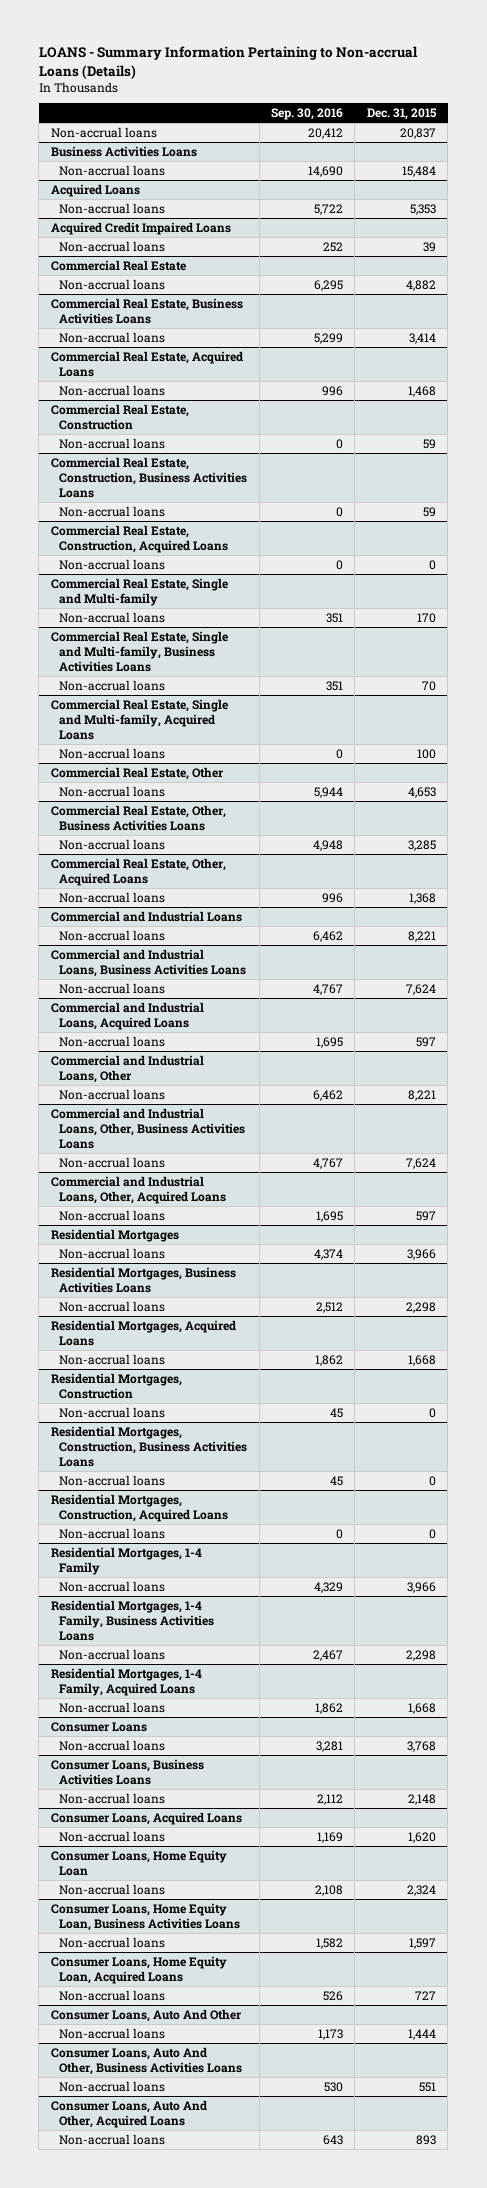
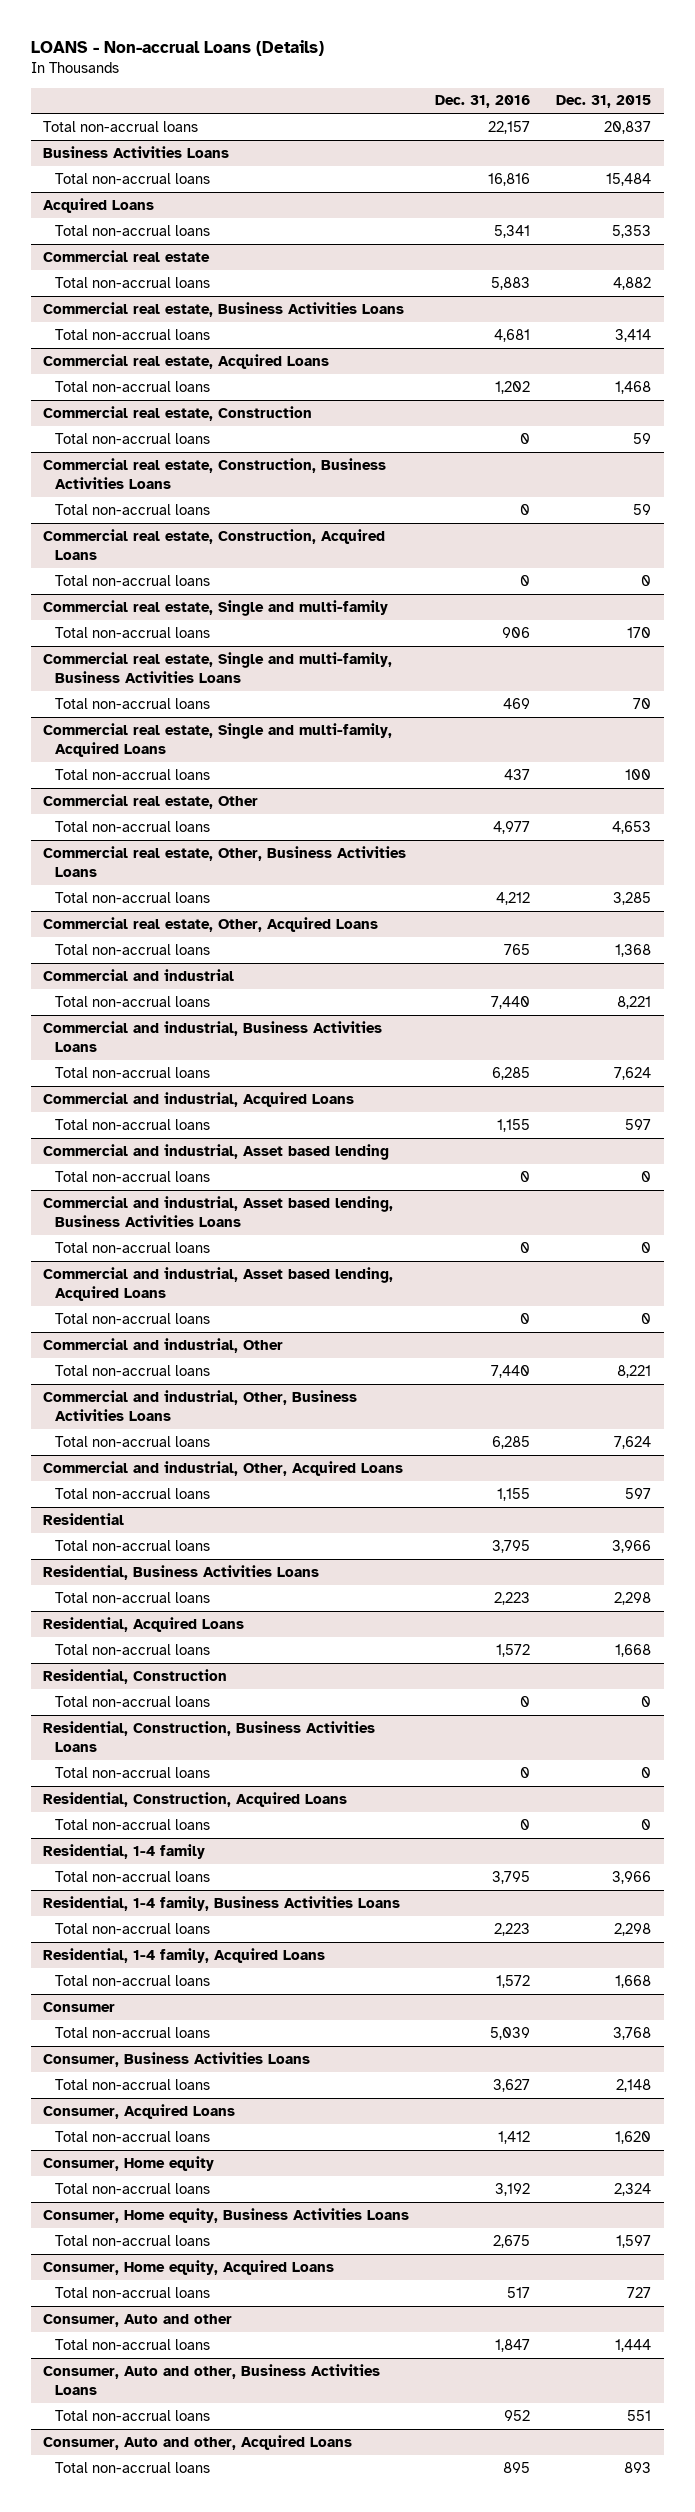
- LOANS - Summary Information Pertaining to Non-accrual Loans (Details)
+ LOANS - Non-accrual Loans (Details)
- | Sep. 30, 2016 | Dec. 31, 2015
+ | Dec. 31, 2016 | Dec. 31, 2015
- Non-accrual loans | 20,412 | 20,837
+ Total non-accrual loans | 22,157 | 20,837
@ Business Activities Loans
- Non-accrual loans | 14,690 | 15,484
+ Total non-accrual loans | 16,816 | 15,484
@ Acquired Loans
- Non-accrual loans | 5,722 | 5,353
- Acquired Credit Impaired Loans
- Non-accrual loans | 252 | 39
- Commercial Real Estate
- Non-accrual loans | 6,295 | 4,882
- Commercial Real Estate, Business Activities Loans
- Non-accrual loans | 5,299 | 3,414
- Commercial Real Estate, Acquired Loans
- Non-accrual loans | 996 | 1,468
- Commercial Real Estate, Construction
- Non-accrual loans | 0 | 59
- Commercial Real Estate, Construction, Business Activities Loans
- Non-accrual loans | 0 | 59
- Commercial Real Estate, Construction, Acquired Loans
- Non-accrual loans | 0 | 0
- Commercial Real Estate, Single and Multi-family
- Non-accrual loans | 351 | 170
- Commercial Real Estate, Single and Multi-family, Business Activities Loans
- Non-accrual loans | 351 | 70
- Commercial Real Estate, Single and Multi-family, Acquired Loans
- Non-accrual loans | 0 | 100
- Commercial Real Estate, Other
- Non-accrual loans | 5,944 | 4,653
- Commercial Real Estate, Other, Business Activities Loans
- Non-accrual loans | 4,948 | 3,285
- Commercial Real Estate, Other, Acquired Loans
- Non-accrual loans | 996 | 1,368
- Commercial and Industrial Loans
- Non-accrual loans | 6,462 | 8,221
- Commercial and Industrial Loans, Business Activities Loans
- Non-accrual loans | 4,767 | 7,624
- Commercial and Industrial Loans, Acquired Loans
- Non-accrual loans | 1,695 | 597
- Commercial and Industrial Loans, Other
- Non-accrual loans | 6,462 | 8,221
- Commercial and Industrial Loans, Other, Business Activities Loans
- Non-accrual loans | 4,767 | 7,624
- Commercial and Industrial Loans, Other, Acquired Loans
- Non-accrual loans | 1,695 | 597
- Residential Mortgages
- Non-accrual loans | 4,374 | 3,966
- Residential Mortgages, Business Activities Loans
- Non-accrual loans | 2,512 | 2,298
- Residential Mortgages, Acquired Loans
- Non-accrual loans | 1,862 | 1,668
- Residential Mortgages, Construction
- Non-accrual loans | 45 | 0
- Residential Mortgages, Construction, Business Activities Loans
- Non-accrual loans | 45 | 0
- Residential Mortgages, Construction, Acquired Loans
- Non-accrual loans | 0 | 0
- Residential Mortgages, 1-4 Family
- Non-accrual loans | 4,329 | 3,966
- Residential Mortgages, 1-4 Family, Business Activities Loans
- Non-accrual loans | 2,467 | 2,298
- Residential Mortgages, 1-4 Family, Acquired Loans
- Non-accrual loans | 1,862 | 1,668
- Consumer Loans
- Non-accrual loans | 3,281 | 3,768
- Consumer Loans, Business Activities Loans
- Non-accrual loans | 2,112 | 2,148
- Consumer Loans, Acquired Loans
- Non-accrual loans | 1,169 | 1,620
- Consumer Loans, Home Equity Loan
- Non-accrual loans | 2,108 | 2,324
- Consumer Loans, Home Equity Loan, Business Activities Loans
- Non-accrual loans | 1,582 | 1,597
- Consumer Loans, Home Equity Loan, Acquired Loans
- Non-accrual loans | 526 | 727
- Consumer Loans, Auto And Other
- Non-accrual loans | 1,173 | 1,444
- Consumer Loans, Auto And Other, Business Activities Loans
- Non-accrual loans | 530 | 551
- Consumer Loans, Auto And Other, Acquired Loans
- Non-accrual loans | 643 | 893
@ Acquired Loans
+ Total non-accrual loans | 5,341 | 5,353
+ Commercial real estate
+ Total non-accrual loans | 5,883 | 4,882
+ Commercial real estate, Business Activities Loans
+ Total non-accrual loans | 4,681 | 3,414
+ Commercial real estate, Acquired Loans
+ Total non-accrual loans | 1,202 | 1,468
+ Commercial real estate, Construction
+ Total non-accrual loans | 0 | 59
+ Commercial real estate, Construction, Business Activities Loans
+ Total non-accrual loans | 0 | 59
+ Commercial real estate, Construction, Acquired Loans
+ Total non-accrual loans | 0 | 0
+ Commercial real estate, Single and multi-family
+ Total non-accrual loans | 906 | 170
+ Commercial real estate, Single and multi-family, Business Activities Loans
+ Total non-accrual loans | 469 | 70
+ Commercial real estate, Single and multi-family, Acquired Loans
+ Total non-accrual loans | 437 | 100
+ Commercial real estate, Other
+ Total non-accrual loans | 4,977 | 4,653
+ Commercial real estate, Other, Business Activities Loans
+ Total non-accrual loans | 4,212 | 3,285
+ Commercial real estate, Other, Acquired Loans
+ Total non-accrual loans | 765 | 1,368
+ Commercial and industrial
+ Total non-accrual loans | 7,440 | 8,221
+ Commercial and industrial, Business Activities Loans
+ Total non-accrual loans | 6,285 | 7,624
+ Commercial and industrial, Acquired Loans
+ Total non-accrual loans | 1,155 | 597
+ Commercial and industrial, Asset based lending
+ Total non-accrual loans | 0 | 0
+ Commercial and industrial, Asset based lending, Business Activities Loans
+ Total non-accrual loans | 0 | 0
+ Commercial and industrial, Asset based lending, Acquired Loans
+ Total non-accrual loans | 0 | 0
+ Commercial and industrial, Other
+ Total non-accrual loans | 7,440 | 8,221
+ Commercial and industrial, Other, Business Activities Loans
+ Total non-accrual loans | 6,285 | 7,624
+ Commercial and industrial, Other, Acquired Loans
+ Total non-accrual loans | 1,155 | 597
+ Residential
+ Total non-accrual loans | 3,795 | 3,966
+ Residential, Business Activities Loans
+ Total non-accrual loans | 2,223 | 2,298
+ Residential, Acquired Loans
+ Total non-accrual loans | 1,572 | 1,668
+ Residential, Construction
+ Total non-accrual loans | 0 | 0
+ Residential, Construction, Business Activities Loans
+ Total non-accrual loans | 0 | 0
+ Residential, Construction, Acquired Loans
+ Total non-accrual loans | 0 | 0
+ Residential, 1-4 family
+ Total non-accrual loans | 3,795 | 3,966
+ Residential, 1-4 family, Business Activities Loans
+ Total non-accrual loans | 2,223 | 2,298
+ Residential, 1-4 family, Acquired Loans
+ Total non-accrual loans | 1,572 | 1,668
+ Consumer
+ Total non-accrual loans | 5,039 | 3,768
+ Consumer, Business Activities Loans
+ Total non-accrual loans | 3,627 | 2,148
+ Consumer, Acquired Loans
+ Total non-accrual loans | 1,412 | 1,620
+ Consumer, Home equity
+ Total non-accrual loans | 3,192 | 2,324
+ Consumer, Home equity, Business Activities Loans
+ Total non-accrual loans | 2,675 | 1,597
+ Consumer, Home equity, Acquired Loans
+ Total non-accrual loans | 517 | 727
+ Consumer, Auto and other
+ Total non-accrual loans | 1,847 | 1,444
+ Consumer, Auto and other, Business Activities Loans
+ Total non-accrual loans | 952 | 551
+ Consumer, Auto and other, Acquired Loans
+ Total non-accrual loans | 895 | 893

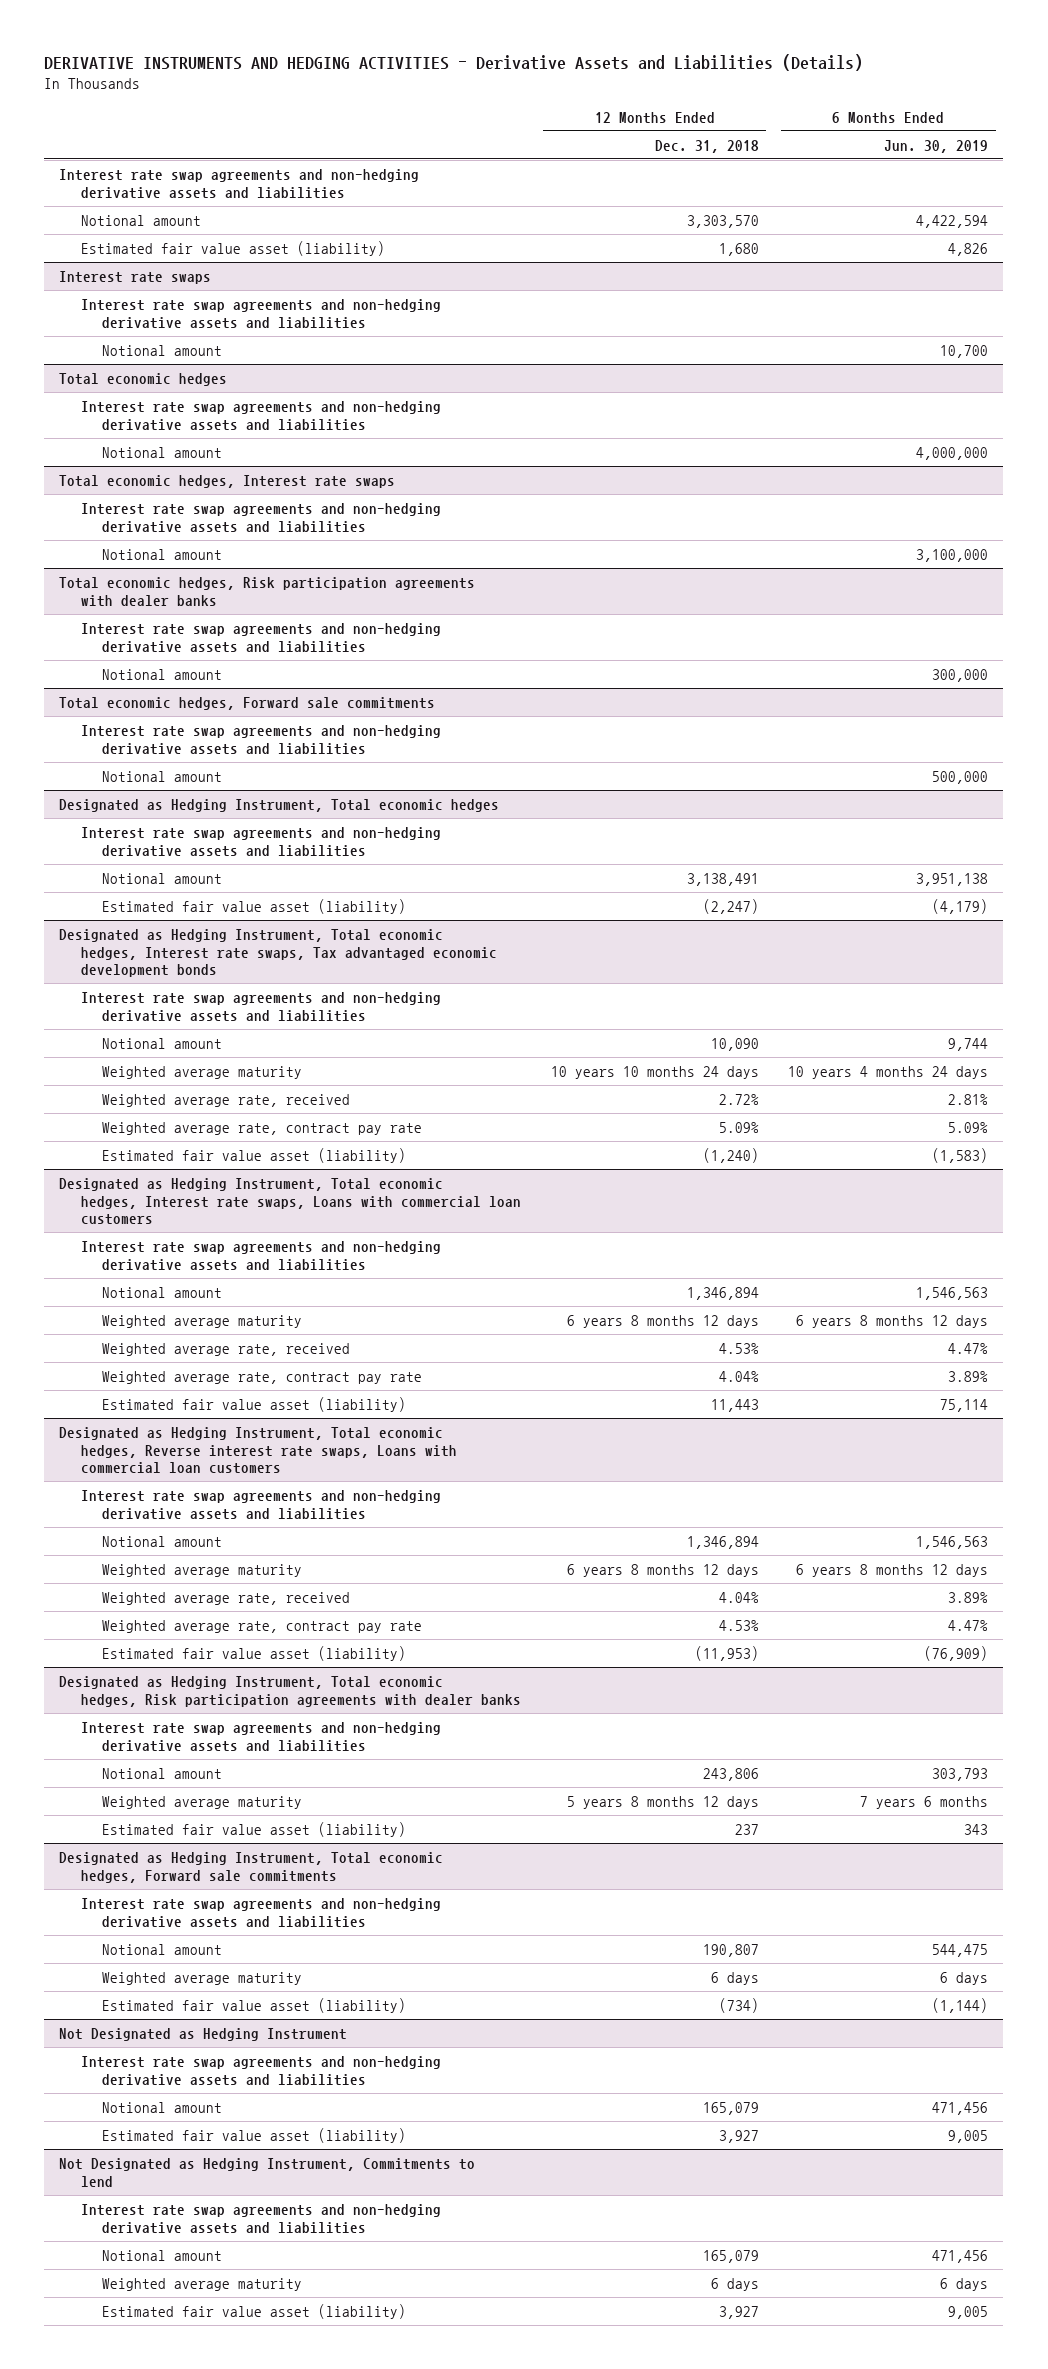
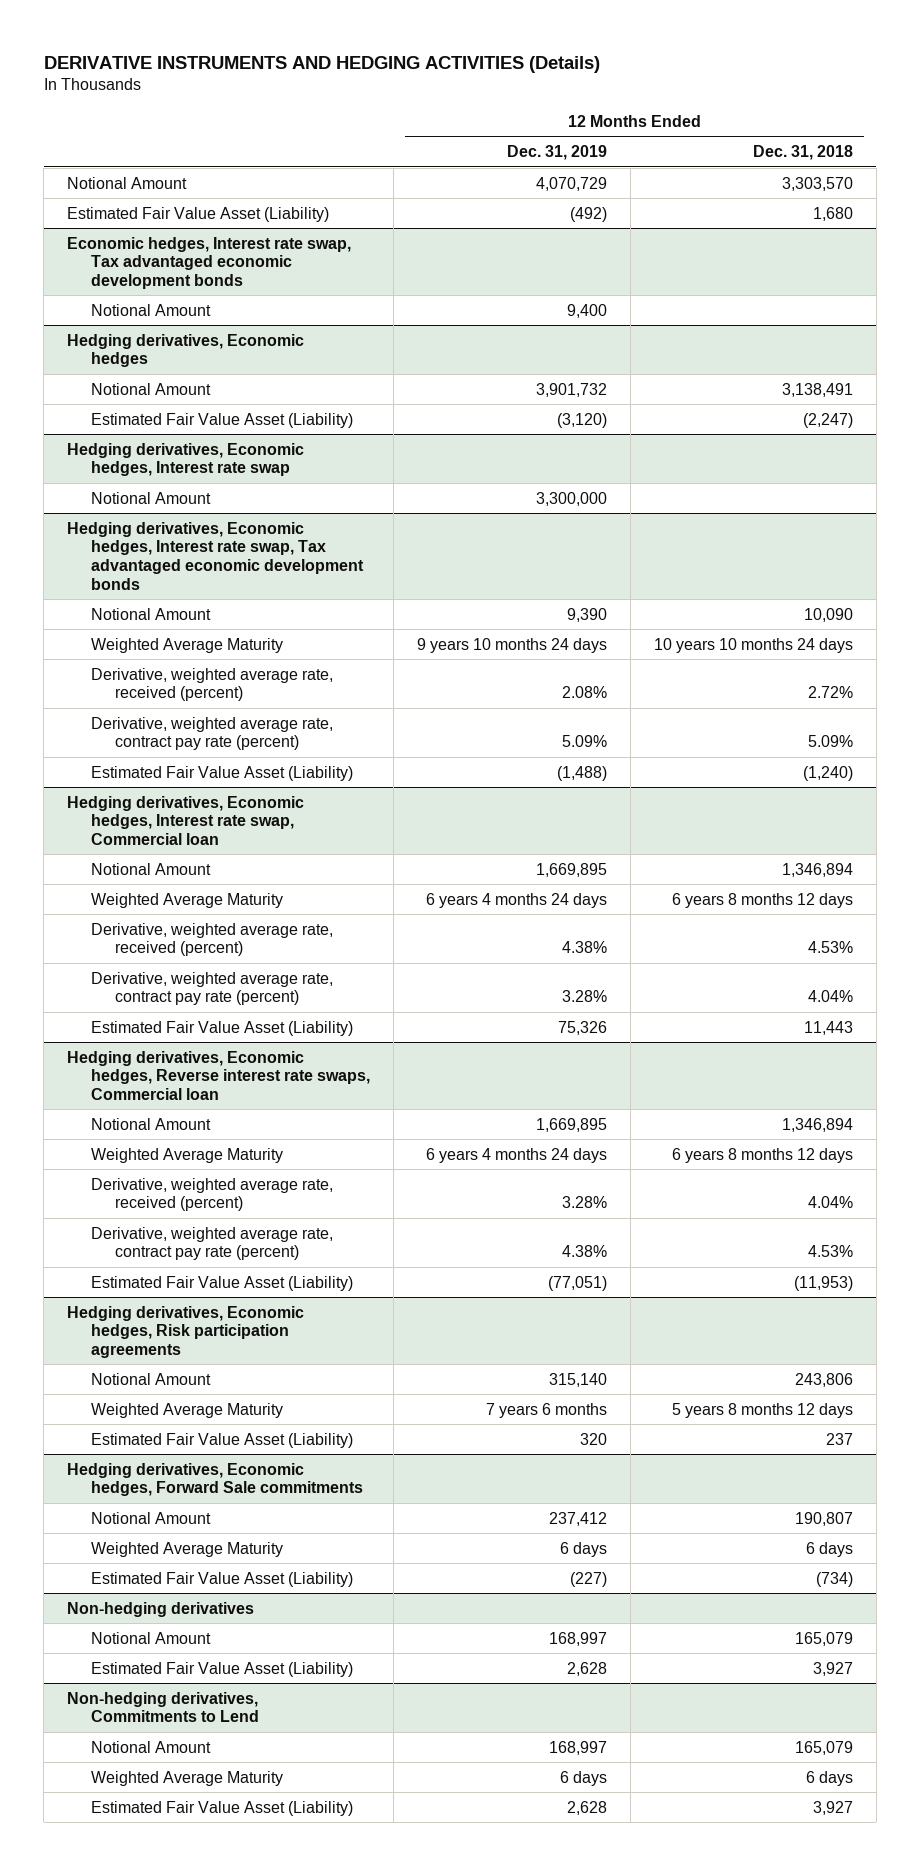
- DERIVATIVE INSTRUMENTS AND HEDGING ACTIVITIES - Derivative Assets and Liabilities (Details)
+ DERIVATIVE INSTRUMENTS AND HEDGING ACTIVITIES (Details)
- | 12 Months Ended Dec. 31, 2018 | 6 Months Ended Jun. 30, 2019
+ | 12 Months Ended Dec. 31, 2019 | 12 Months Ended Dec. 31, 2018
- Interest rate swap agreements and non-hedging derivative assets and liabilities
- Notional amount | 3,303,570 | 4,422,594
- Estimated fair value asset (liability) | 1,680 | 4,826
- Interest rate swaps
- Interest rate swap agreements and non-hedging derivative assets and liabilities
- Notional amount | | 10,700
- Total economic hedges
- Interest rate swap agreements and non-hedging derivative assets and liabilities
- Notional amount | | 4,000,000
- Total economic hedges, Interest rate swaps
- Interest rate swap agreements and non-hedging derivative assets and liabilities
- Notional amount | | 3,100,000
- Total economic hedges, Risk participation agreements with dealer banks
- Interest rate swap agreements and non-hedging derivative assets and liabilities
- Notional amount | | 300,000
- Total economic hedges, Forward sale commitments
- Interest rate swap agreements and non-hedging derivative assets and liabilities
- Notional amount | | 500,000
- Designated as Hedging Instrument, Total economic hedges
- Interest rate swap agreements and non-hedging derivative assets and liabilities
- Notional amount | 3,138,491 | 3,951,138
- Estimated fair value asset (liability) | (2,247) | (4,179)
- Designated as Hedging Instrument, Total economic hedges, Interest rate swaps, Tax advantaged economic development bonds
- Interest rate swap agreements and non-hedging derivative assets and liabilities
- Notional amount | 10,090 | 9,744
- Weighted average maturity | 10 years 10 months 24 days | 10 years 4 months 24 days
- Weighted average rate, received | 2.72% | 2.81%
- Weighted average rate, contract pay rate | 5.09% | 5.09%
- Estimated fair value asset (liability) | (1,240) | (1,583)
- Designated as Hedging Instrument, Total economic hedges, Interest rate swaps, Loans with commercial loan customers
- Interest rate swap agreements and non-hedging derivative assets and liabilities
- Notional amount | 1,346,894 | 1,546,563
- Weighted average maturity | 6 years 8 months 12 days | 6 years 8 months 12 days
- Weighted average rate, received | 4.53% | 4.47%
- Weighted average rate, contract pay rate | 4.04% | 3.89%
- Estimated fair value asset (liability) | 11,443 | 75,114
- Designated as Hedging Instrument, Total economic hedges, Reverse interest rate swaps, Loans with commercial loan customers
- Interest rate swap agreements and non-hedging derivative assets and liabilities
- Notional amount | 1,346,894 | 1,546,563
- Weighted average maturity | 6 years 8 months 12 days | 6 years 8 months 12 days
- Weighted average rate, received | 4.04% | 3.89%
- Weighted average rate, contract pay rate | 4.53% | 4.47%
- Estimated fair value asset (liability) | (11,953) | (76,909)
- Designated as Hedging Instrument, Total economic hedges, Risk participation agreements with dealer banks
- Interest rate swap agreements and non-hedging derivative assets and liabilities
- Notional amount | 243,806 | 303,793
- Weighted average maturity | 5 years 8 months 12 days | 7 years 6 months
- Estimated fair value asset (liability) | 237 | 343
- Designated as Hedging Instrument, Total economic hedges, Forward sale commitments
- Interest rate swap agreements and non-hedging derivative assets and liabilities
- Notional amount | 190,807 | 544,475
- Weighted average maturity | 6 days | 6 days
- Estimated fair value asset (liability) | (734) | (1,144)
- Not Designated as Hedging Instrument
- Interest rate swap agreements and non-hedging derivative assets and liabilities
- Notional amount | 165,079 | 471,456
- Estimated fair value asset (liability) | 3,927 | 9,005
- Not Designated as Hedging Instrument, Commitments to lend
- Interest rate swap agreements and non-hedging derivative assets and liabilities
- Notional amount | 165,079 | 471,456
- Weighted average maturity | 6 days | 6 days
- Estimated fair value asset (liability) | 3,927 | 9,005
+ Notional Amount | 4,070,729 | 3,303,570
+ Estimated Fair Value Asset (Liability) | (492) | 1,680
+ Economic hedges, Interest rate swap, Tax advantaged economic development bonds
+ Notional Amount | 9,400 |
+ Hedging derivatives, Economic hedges
+ Notional Amount | 3,901,732 | 3,138,491
+ Estimated Fair Value Asset (Liability) | (3,120) | (2,247)
+ Hedging derivatives, Economic hedges, Interest rate swap
+ Notional Amount | 3,300,000 |
+ Hedging derivatives, Economic hedges, Interest rate swap, Tax advantaged economic development bonds
+ Notional Amount | 9,390 | 10,090
+ Weighted Average Maturity | 9 years 10 months 24 days | 10 years 10 months 24 days
+ Derivative, weighted average rate, received (percent) | 2.08% | 2.72%
+ Derivative, weighted average rate, contract pay rate (percent) | 5.09% | 5.09%
+ Estimated Fair Value Asset (Liability) | (1,488) | (1,240)
+ Hedging derivatives, Economic hedges, Interest rate swap, Commercial loan
+ Notional Amount | 1,669,895 | 1,346,894
+ Weighted Average Maturity | 6 years 4 months 24 days | 6 years 8 months 12 days
+ Derivative, weighted average rate, received (percent) | 4.38% | 4.53%
+ Derivative, weighted average rate, contract pay rate (percent) | 3.28% | 4.04%
+ Estimated Fair Value Asset (Liability) | 75,326 | 11,443
+ Hedging derivatives, Economic hedges, Reverse interest rate swaps, Commercial loan
+ Notional Amount | 1,669,895 | 1,346,894
+ Weighted Average Maturity | 6 years 4 months 24 days | 6 years 8 months 12 days
+ Derivative, weighted average rate, received (percent) | 3.28% | 4.04%
+ Derivative, weighted average rate, contract pay rate (percent) | 4.38% | 4.53%
+ Estimated Fair Value Asset (Liability) | (77,051) | (11,953)
+ Hedging derivatives, Economic hedges, Risk participation agreements
+ Notional Amount | 315,140 | 243,806
+ Weighted Average Maturity | 7 years 6 months | 5 years 8 months 12 days
+ Estimated Fair Value Asset (Liability) | 320 | 237
+ Hedging derivatives, Economic hedges, Forward Sale commitments
+ Notional Amount | 237,412 | 190,807
+ Weighted Average Maturity | 6 days | 6 days
+ Estimated Fair Value Asset (Liability) | (227) | (734)
+ Non-hedging derivatives
+ Notional Amount | 168,997 | 165,079
+ Estimated Fair Value Asset (Liability) | 2,628 | 3,927
+ Non-hedging derivatives, Commitments to Lend
+ Notional Amount | 168,997 | 165,079
+ Weighted Average Maturity | 6 days | 6 days
+ Estimated Fair Value Asset (Liability) | 2,628 | 3,927

